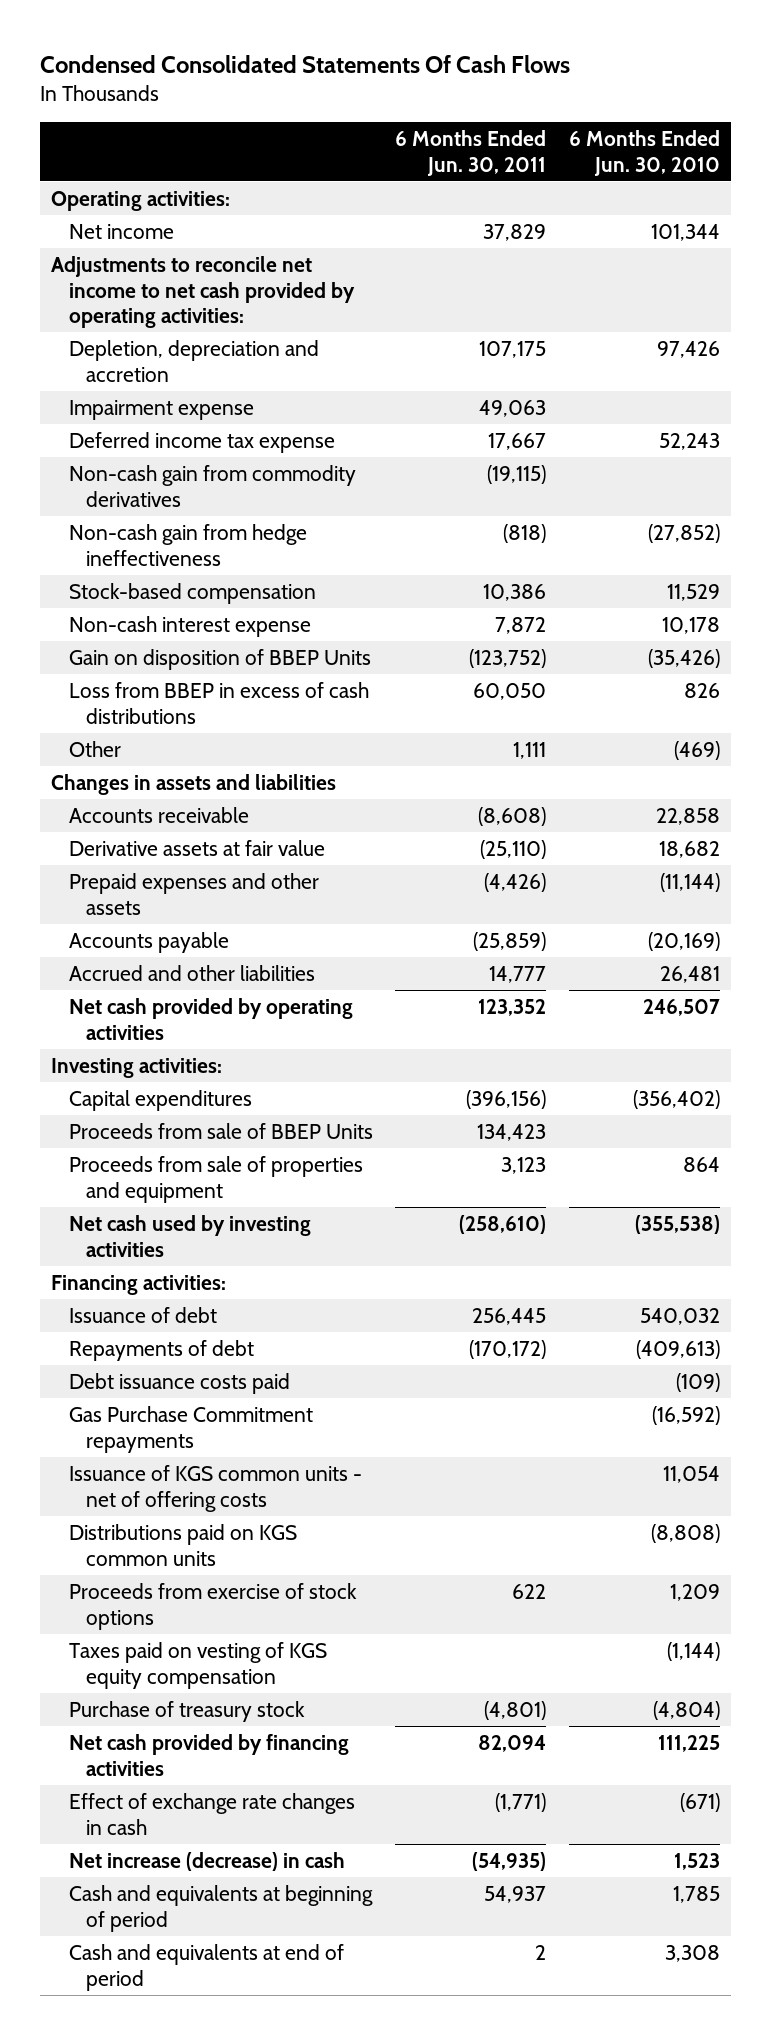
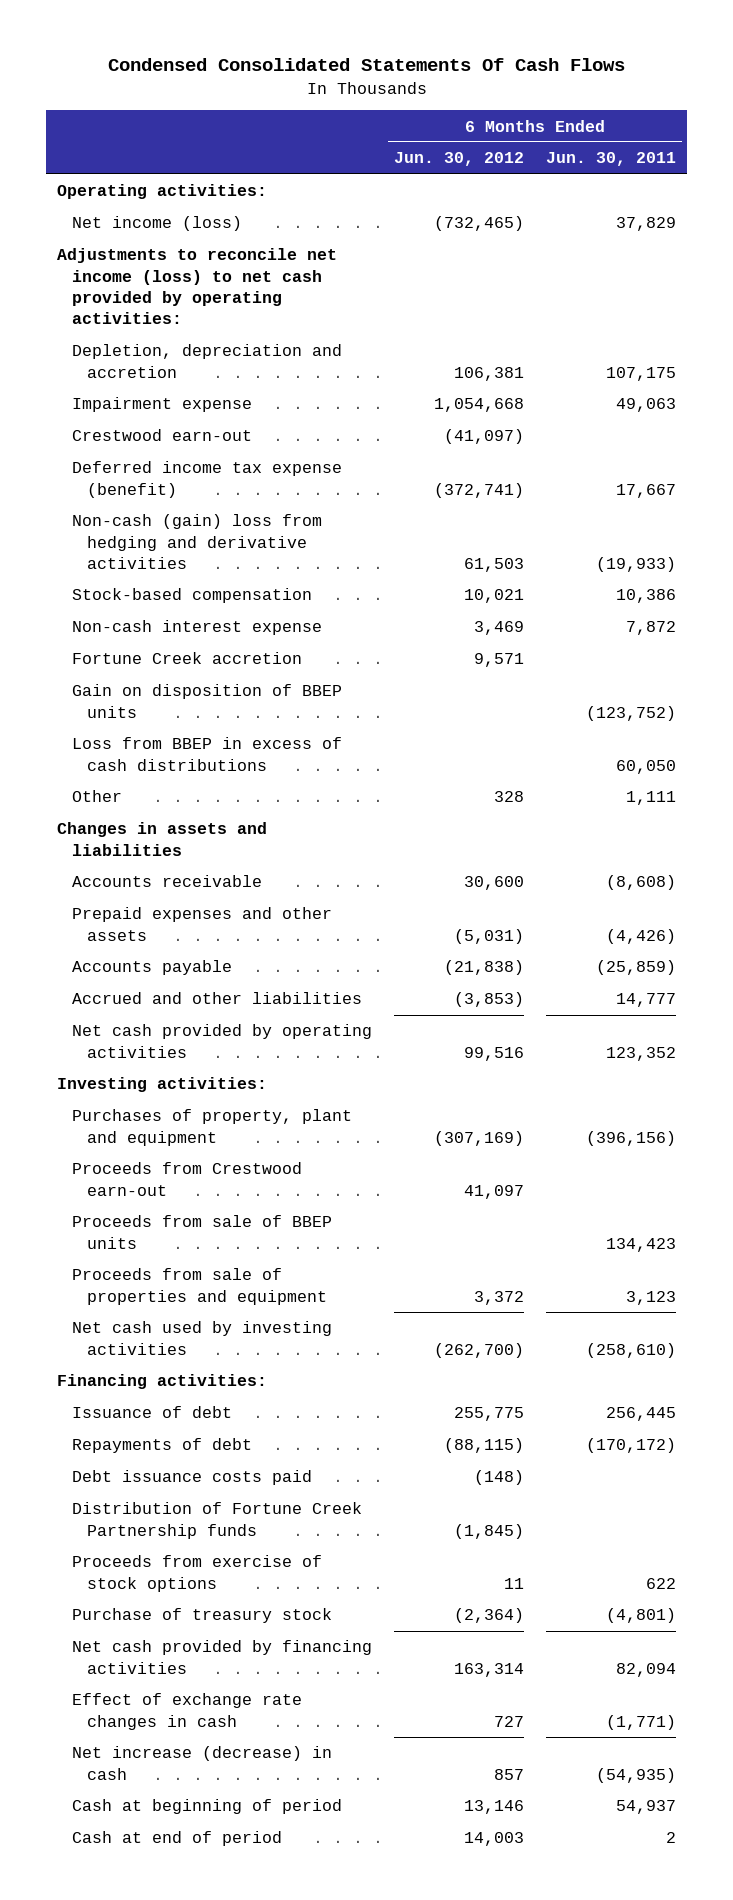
- | 6 Months Ended Jun. 30, 2011 | 6 Months Ended Jun. 30, 2010
+ | 6 Months Ended Jun. 30, 2012 | 6 Months Ended Jun. 30, 2011
- Net income | 37,829 | 101,344
- Adjustments to reconcile net income to net cash provided by operating activities:
+ Net income (loss) | (732,465) | 37,829
+ Adjustments to reconcile net income (loss) to net cash provided by operating activities:
- Deferred income tax expense | 17,667 | 52,243
- Non-cash gain from commodity derivatives | (19,115) |
- Non-cash gain from hedge ineffectiveness | (818) | (27,852)
+ Crestwood earn-out | (41,097) |
+ Deferred income tax expense (benefit) | (372,741) | 17,667
+ Non-cash (gain) loss from hedging and derivative activities | 61,503 | (19,933)
- Gain on disposition of BBEP Units | (123,752) | (35,426)
+ Fortune Creek accretion | 9,571 |
+ Gain on disposition of BBEP units | | (123,752)
- Derivative assets at fair value | (25,110) | 18,682
- Capital expenditures | (396,156) | (356,402)
- Proceeds from sale of BBEP Units | 134,423 |
+ Purchases of property, plant and equipment | (307,169) | (396,156)
+ Proceeds from Crestwood earn-out | 41,097 |
+ Proceeds from sale of BBEP units | | 134,423
- Gas Purchase Commitment repayments | | (16,592)
- Issuance of KGS common units - net of offering costs | | 11,054
- Distributions paid on KGS common units | | (8,808)
+ Distribution of Fortune Creek Partnership funds | (1,845) |
- Taxes paid on vesting of KGS equity compensation | | (1,144)
- Cash and equivalents at beginning of period | 54,937 | 1,785
- Cash and equivalents at end of period | 2 | 3,308
+ Cash at beginning of period | 13,146 | 54,937
+ Cash at end of period | 14,003 | 2

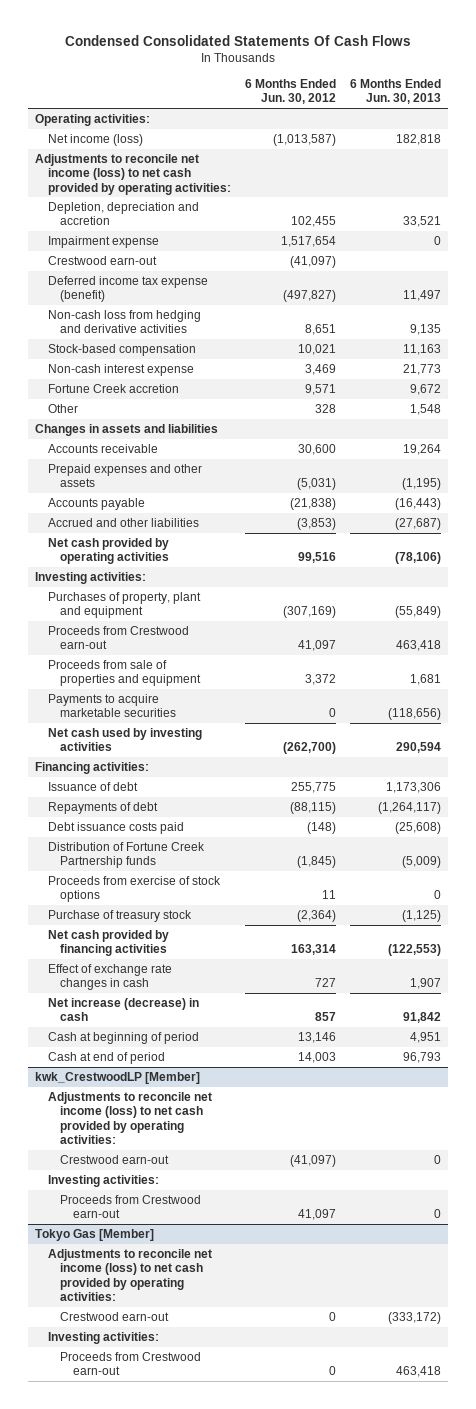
- | 6 Months Ended Jun. 30, 2012 | 6 Months Ended Jun. 30, 2011
+ | 6 Months Ended Jun. 30, 2012 | 6 Months Ended Jun. 30, 2013
- Net income (loss) | (732,465) | 37,829
+ Net income (loss) | (1,013,587) | 182,818
- Depletion, depreciation and accretion | 106,381 | 107,175
- Impairment expense | 1,054,668 | 49,063
+ Depletion, depreciation and accretion | 102,455 | 33,521
+ Impairment expense | 1,517,654 | 0
- Deferred income tax expense (benefit) | (372,741) | 17,667
- Non-cash (gain) loss from hedging and derivative activities | 61,503 | (19,933)
+ Deferred income tax expense (benefit) | (497,827) | 11,497
+ Non-cash loss from hedging and derivative activities | 8,651 | 9,135
- Gain on disposition of BBEP units | | (123,752)
- Loss from BBEP in excess of cash distributions | | 60,050
- Proceeds from sale of BBEP units | | 134,423
+ Payments to acquire marketable securities | 0 | (118,656)
+ kwk_CrestwoodLP [Member]
+ Adjustments to reconcile net income (loss) to net cash provided by operating activities:
+ Crestwood earn-out | (41,097) | 0
+ Investing activities:
+ Proceeds from Crestwood earn-out | 41,097 | 0
+ Tokyo Gas [Member]
+ Adjustments to reconcile net income (loss) to net cash provided by operating activities:
+ Crestwood earn-out | 0 | (333,172)
+ Investing activities:
+ Proceeds from Crestwood earn-out | 0 | 463,418

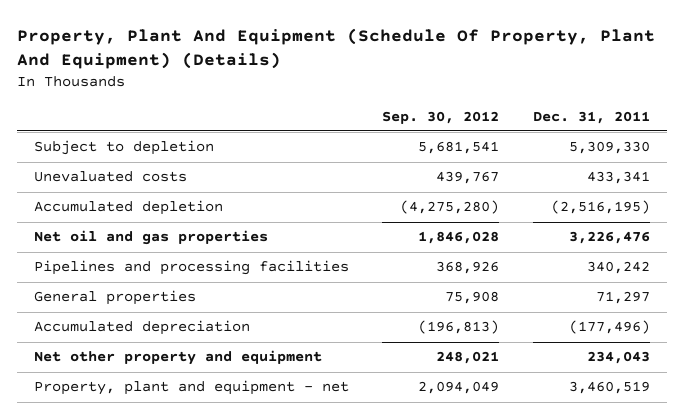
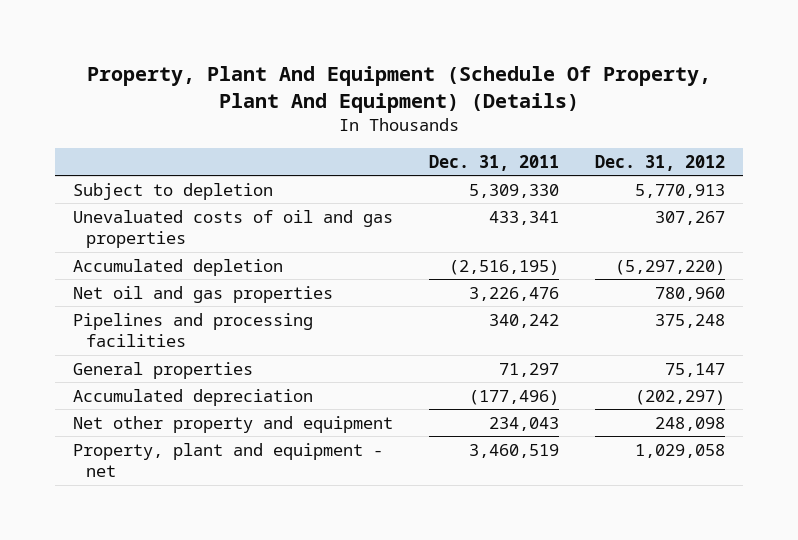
- | Sep. 30, 2012 | Dec. 31, 2011
+ | Dec. 31, 2011 | Dec. 31, 2012
- Unevaluated costs | 439,767 | 433,341
+ Unevaluated costs of oil and gas properties | 433,341 | 307,267

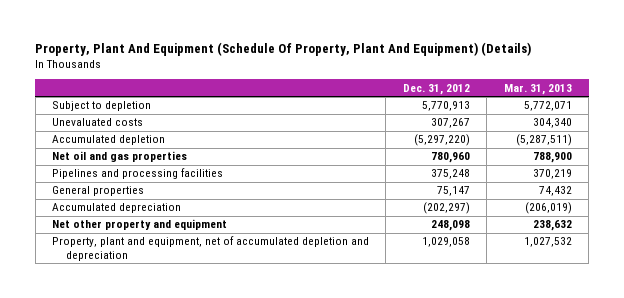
- | Dec. 31, 2011 | Dec. 31, 2012
+ | Dec. 31, 2012 | Mar. 31, 2013
- Unevaluated costs of oil and gas properties | 433,341 | 307,267
+ Unevaluated costs | 307,267 | 304,340
- Property, plant and equipment - net | 3,460,519 | 1,029,058
+ Property, plant and equipment, net of accumulated depletion and depreciation | 1,029,058 | 1,027,532

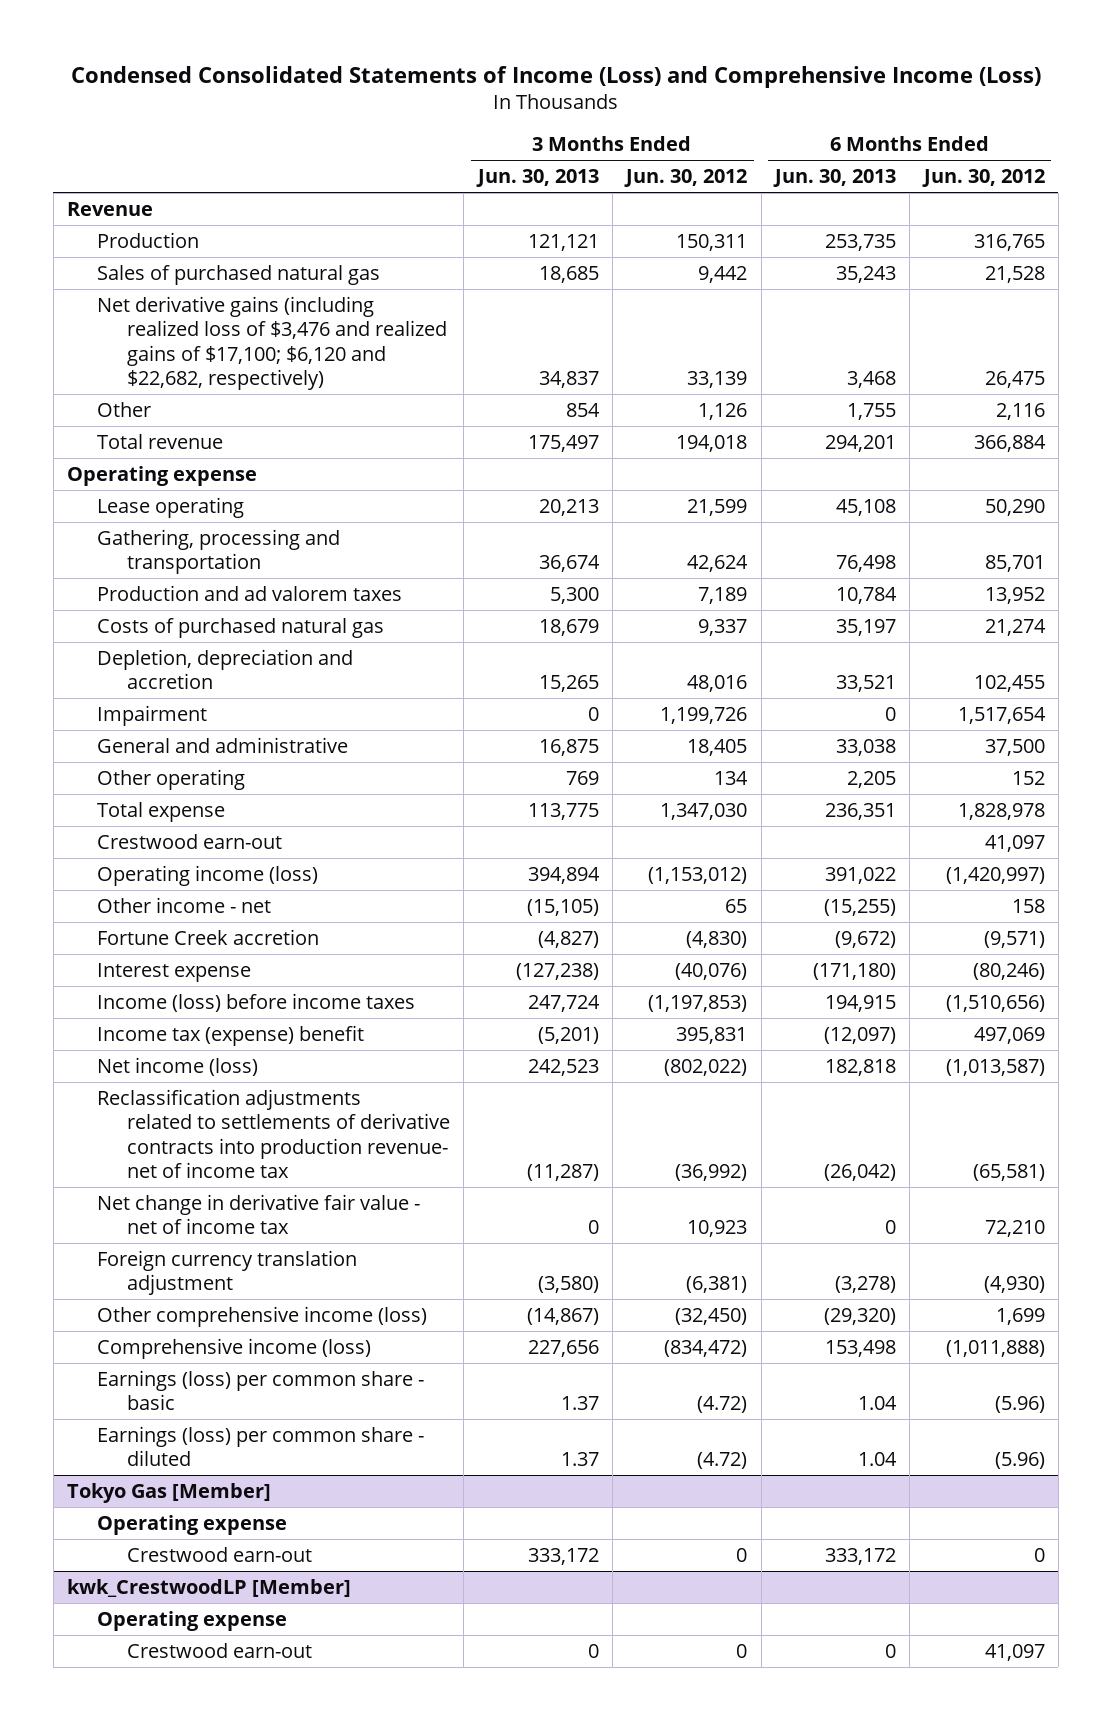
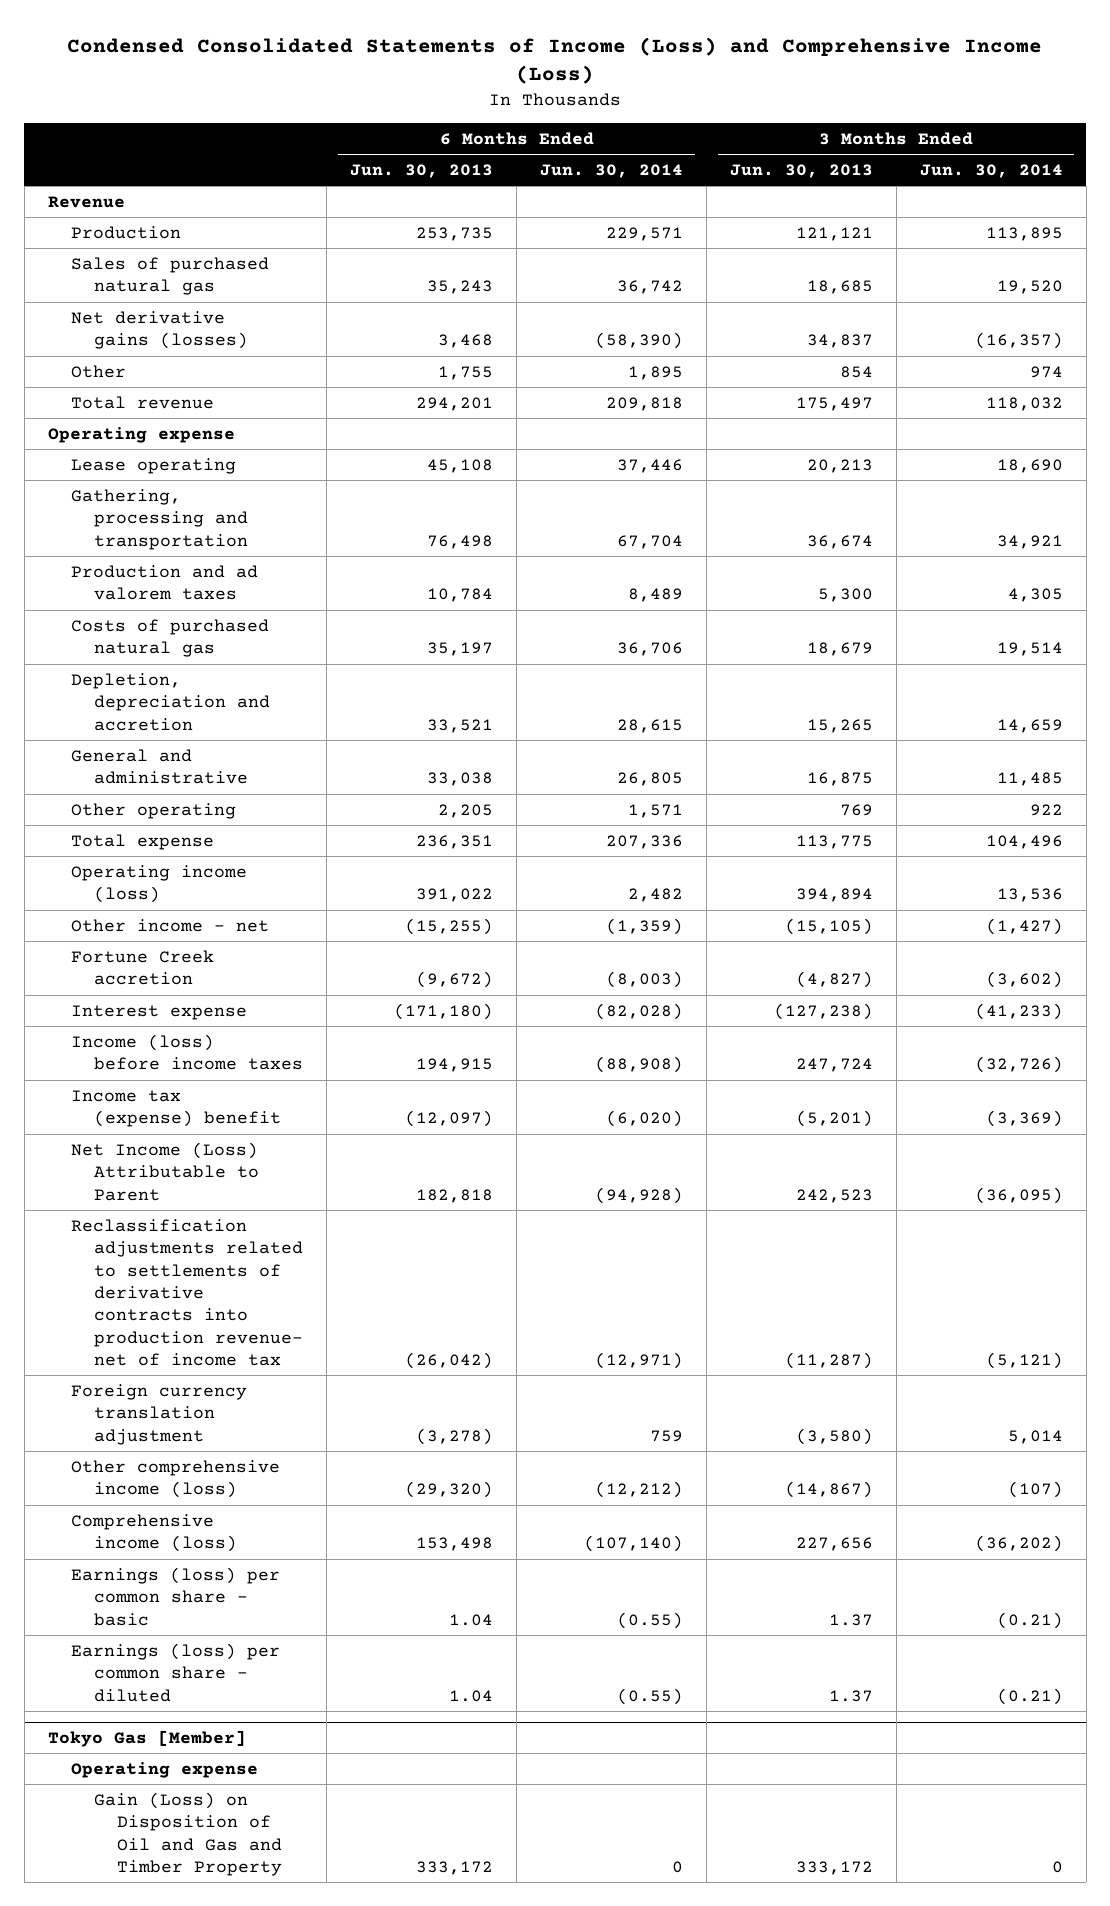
- | 3 Months Ended Jun. 30, 2013 | 3 Months Ended Jun. 30, 2012 | 6 Months Ended Jun. 30, 2013 | 6 Months Ended Jun. 30, 2012
+ | 6 Months Ended Jun. 30, 2013 | 6 Months Ended Jun. 30, 2014 | 3 Months Ended Jun. 30, 2013 | 3 Months Ended Jun. 30, 2014
- Net derivative gains (including realized loss of $3,476 and realized gains of $17,100; $6,120 and $22,682, respectively) | 34,837 | 33,139 | 3,468 | 26,475
+ Net derivative gains (losses) | 3,468 | (58,390) | 34,837 | (16,357)
- Impairment | 0 | 1,199,726 | 0 | 1,517,654
- Crestwood earn-out | | | | 41,097
- Net income (loss) | 242,523 | (802,022) | 182,818 | (1,013,587)
+ Net Income (Loss) Attributable to Parent | 182,818 | (94,928) | 242,523 | (36,095)
- Net change in derivative fair value - net of income tax | 0 | 10,923 | 0 | 72,210
@ Tokyo Gas [Member]
- Crestwood earn-out | 333,172 | 0 | 333,172 | 0
- kwk_CrestwoodLP [Member]
- Operating expense
- Crestwood earn-out | 0 | 0 | 0 | 41,097
@ Tokyo Gas [Member]
+ Gain (Loss) on Disposition of Oil and Gas and Timber Property | 333,172 | 0 | 333,172 | 0

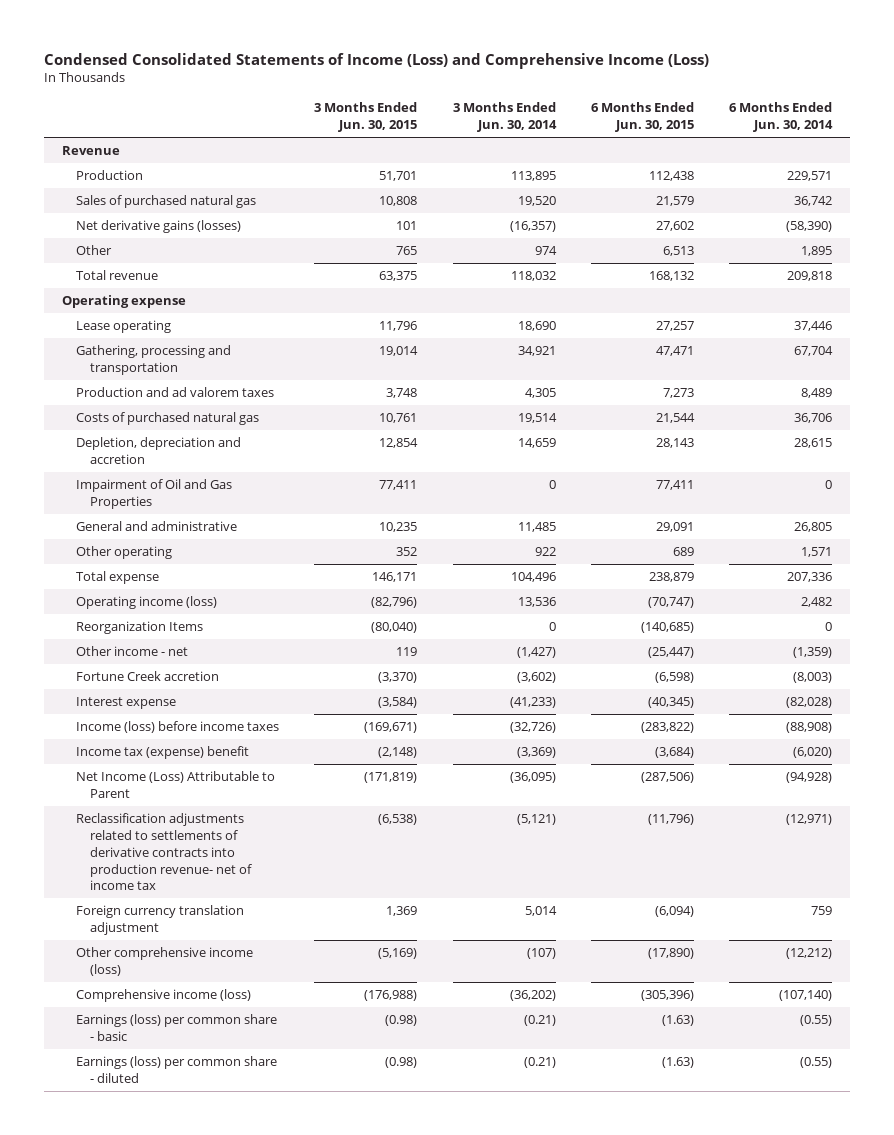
- | 6 Months Ended Jun. 30, 2013 | 6 Months Ended Jun. 30, 2014 | 3 Months Ended Jun. 30, 2013 | 3 Months Ended Jun. 30, 2014
+ | 3 Months Ended Jun. 30, 2015 | 3 Months Ended Jun. 30, 2014 | 6 Months Ended Jun. 30, 2015 | 6 Months Ended Jun. 30, 2014
+ Impairment of Oil and Gas Properties | 77,411 | 0 | 77,411 | 0
+ Reorganization Items | (80,040) | 0 | (140,685) | 0
- Tokyo Gas [Member]
- Operating expense
- Gain (Loss) on Disposition of Oil and Gas and Timber Property | 333,172 | 0 | 333,172 | 0

